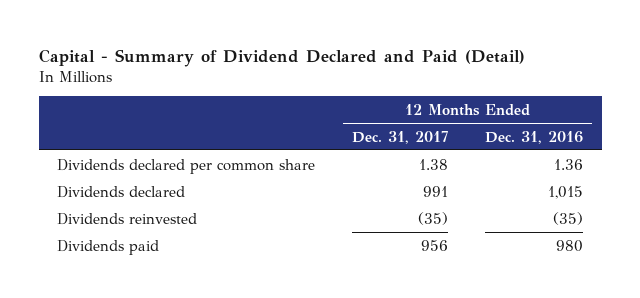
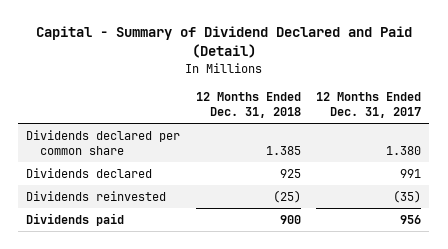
- | 12 Months Ended Dec. 31, 2017 | 12 Months Ended Dec. 31, 2016
+ | 12 Months Ended Dec. 31, 2018 | 12 Months Ended Dec. 31, 2017
- Dividends declared per common share | 1.38 | 1.36
+ Dividends declared per common share | 1.385 | 1.380

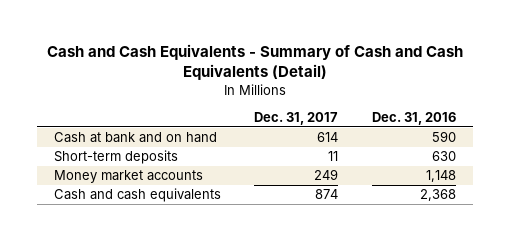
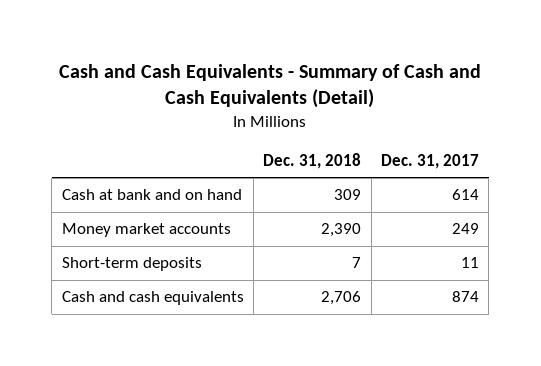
- | Dec. 31, 2017 | Dec. 31, 2016
+ | Dec. 31, 2018 | Dec. 31, 2017
moved down: Short-term deposits | 7 | 11

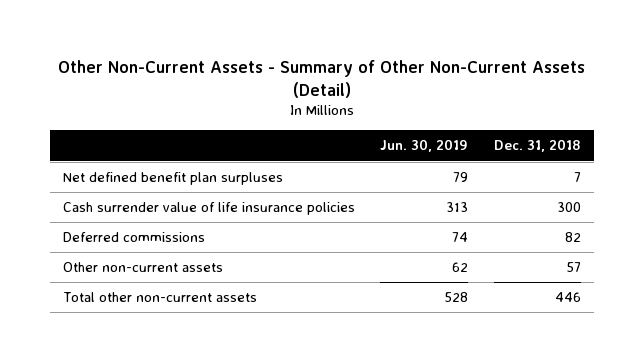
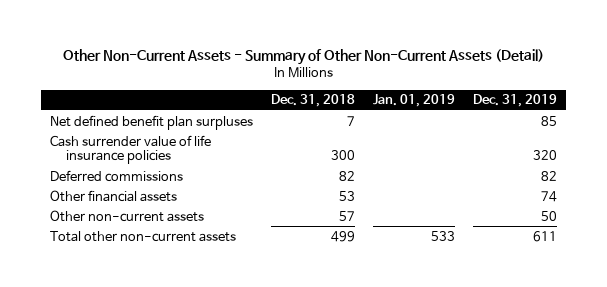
- | Jun. 30, 2019 | Dec. 31, 2018
+ | Dec. 31, 2018 | Jan. 01, 2019 | Dec. 31, 2019
+ Other financial assets | 53 | | 74
- Total other non-current assets | 528 | 446
+ Total other non-current assets | 499 | 533 | 611

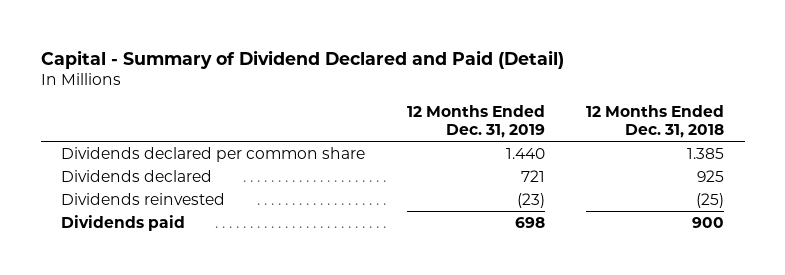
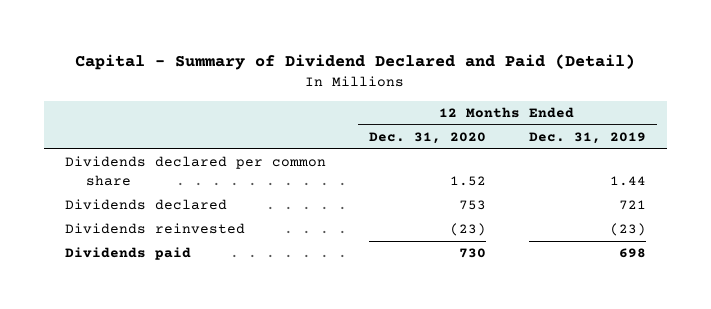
- | 12 Months Ended Dec. 31, 2019 | 12 Months Ended Dec. 31, 2018
+ | 12 Months Ended Dec. 31, 2020 | 12 Months Ended Dec. 31, 2019
- Dividends declared per common share | 1.440 | 1.385
+ Dividends declared per common share | 1.52 | 1.44

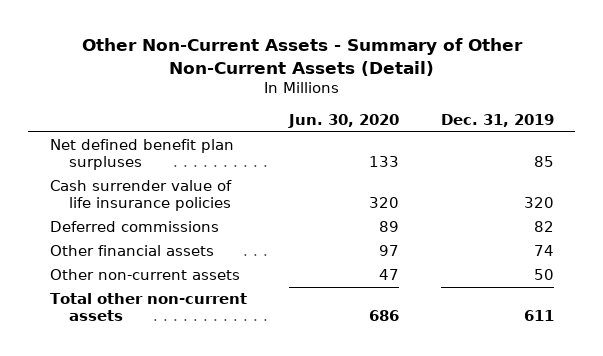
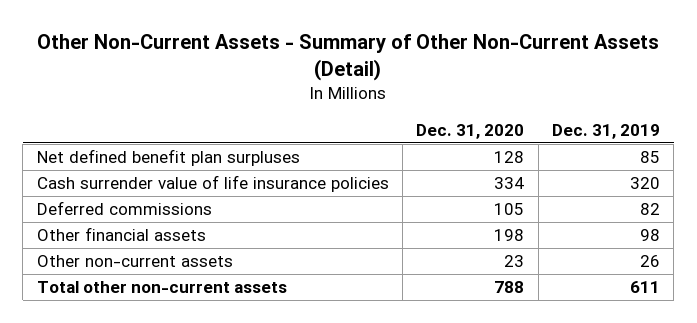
- | Jun. 30, 2020 | Dec. 31, 2019
+ | Dec. 31, 2020 | Dec. 31, 2019
- Other financial assets | 97 | 74
- Other non-current assets | 47 | 50
+ Other financial assets | 198 | 98
+ Other non-current assets | 23 | 26

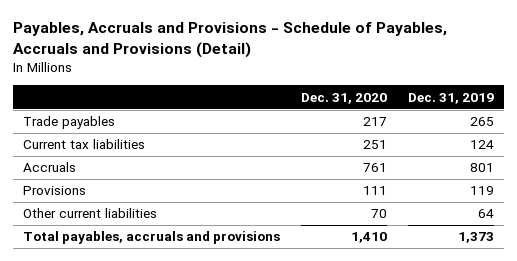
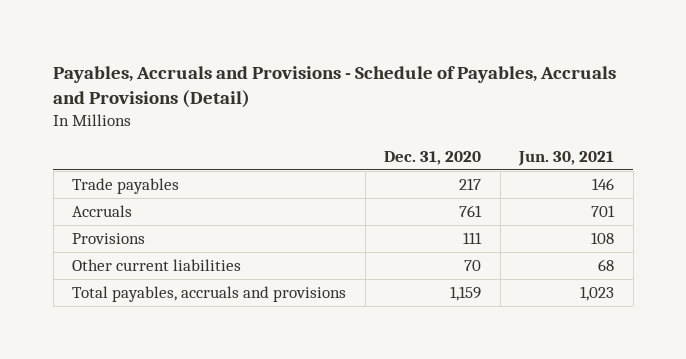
- | Dec. 31, 2020 | Dec. 31, 2019
+ | Dec. 31, 2020 | Jun. 30, 2021
- Current tax liabilities | 251 | 124
- Total payables, accruals and provisions | 1,410 | 1,373
+ Total payables, accruals and provisions | 1,159 | 1,023

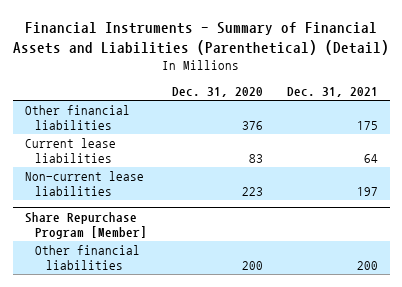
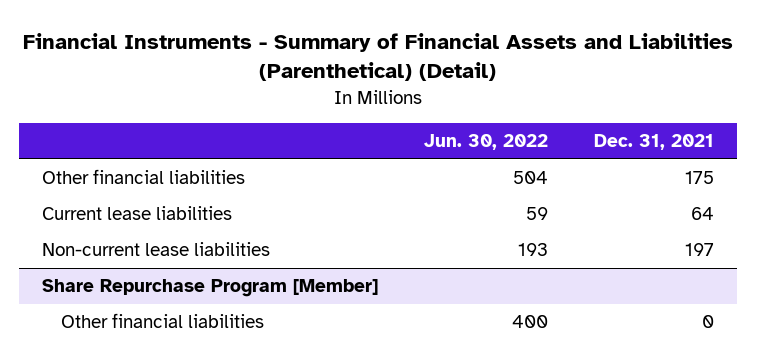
- | Dec. 31, 2020 | Dec. 31, 2021
+ | Jun. 30, 2022 | Dec. 31, 2021
@ Share Repurchase Program [Member]
- Other financial liabilities | 200 | 200
+ Other financial liabilities | 400 | 0

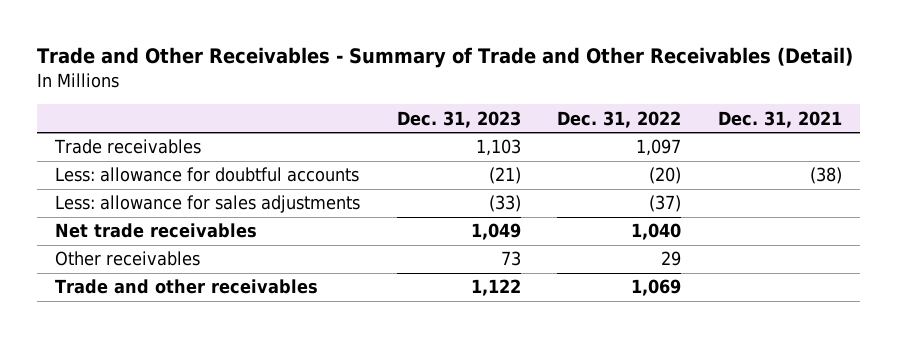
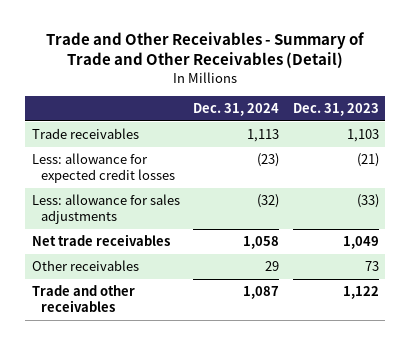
- | Dec. 31, 2023 | Dec. 31, 2022 | Dec. 31, 2021
+ | Dec. 31, 2024 | Dec. 31, 2023
- Less: allowance for doubtful accounts | (21) | (20) | (38)
+ Less: allowance for expected credit losses | (23) | (21)

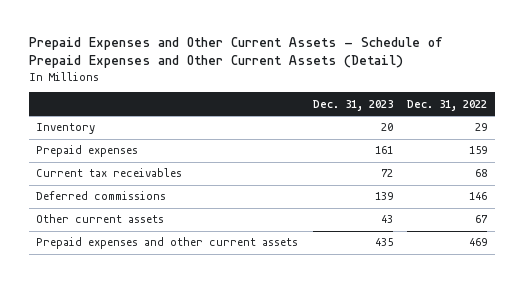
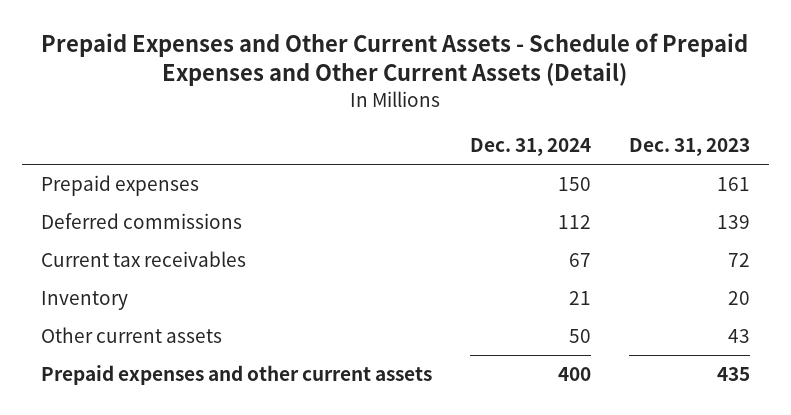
- | Dec. 31, 2023 | Dec. 31, 2022
+ | Dec. 31, 2024 | Dec. 31, 2023
moved down: Current tax receivables | 67 | 72
moved down: Inventory | 21 | 20

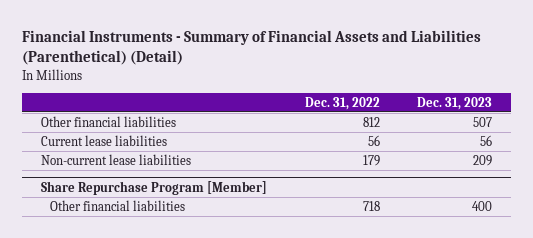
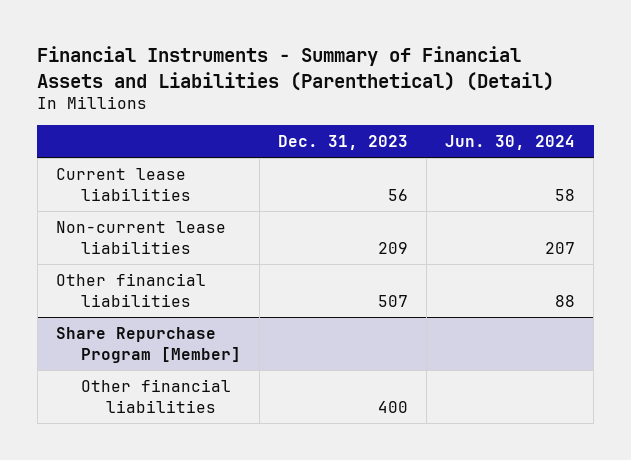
- | Dec. 31, 2022 | Dec. 31, 2023
+ | Dec. 31, 2023 | Jun. 30, 2024
moved down: Other financial liabilities | 507 | 88

